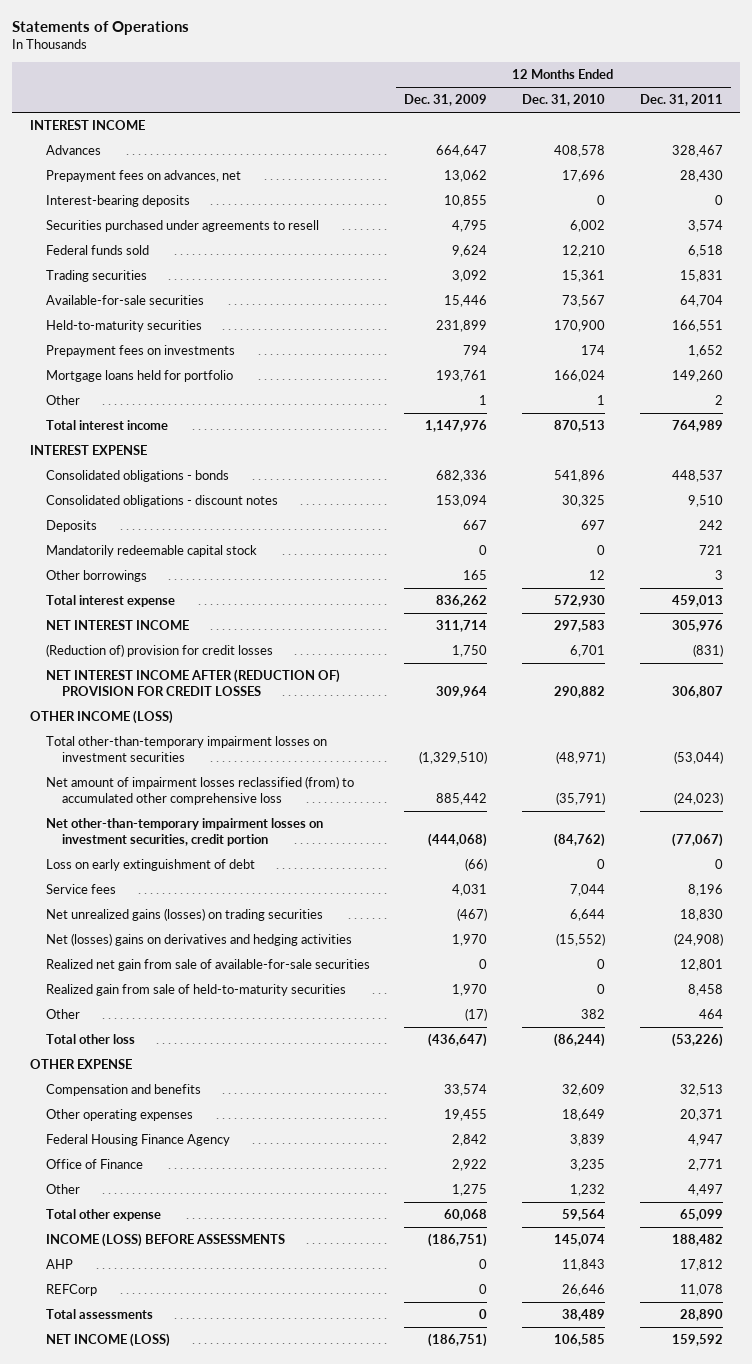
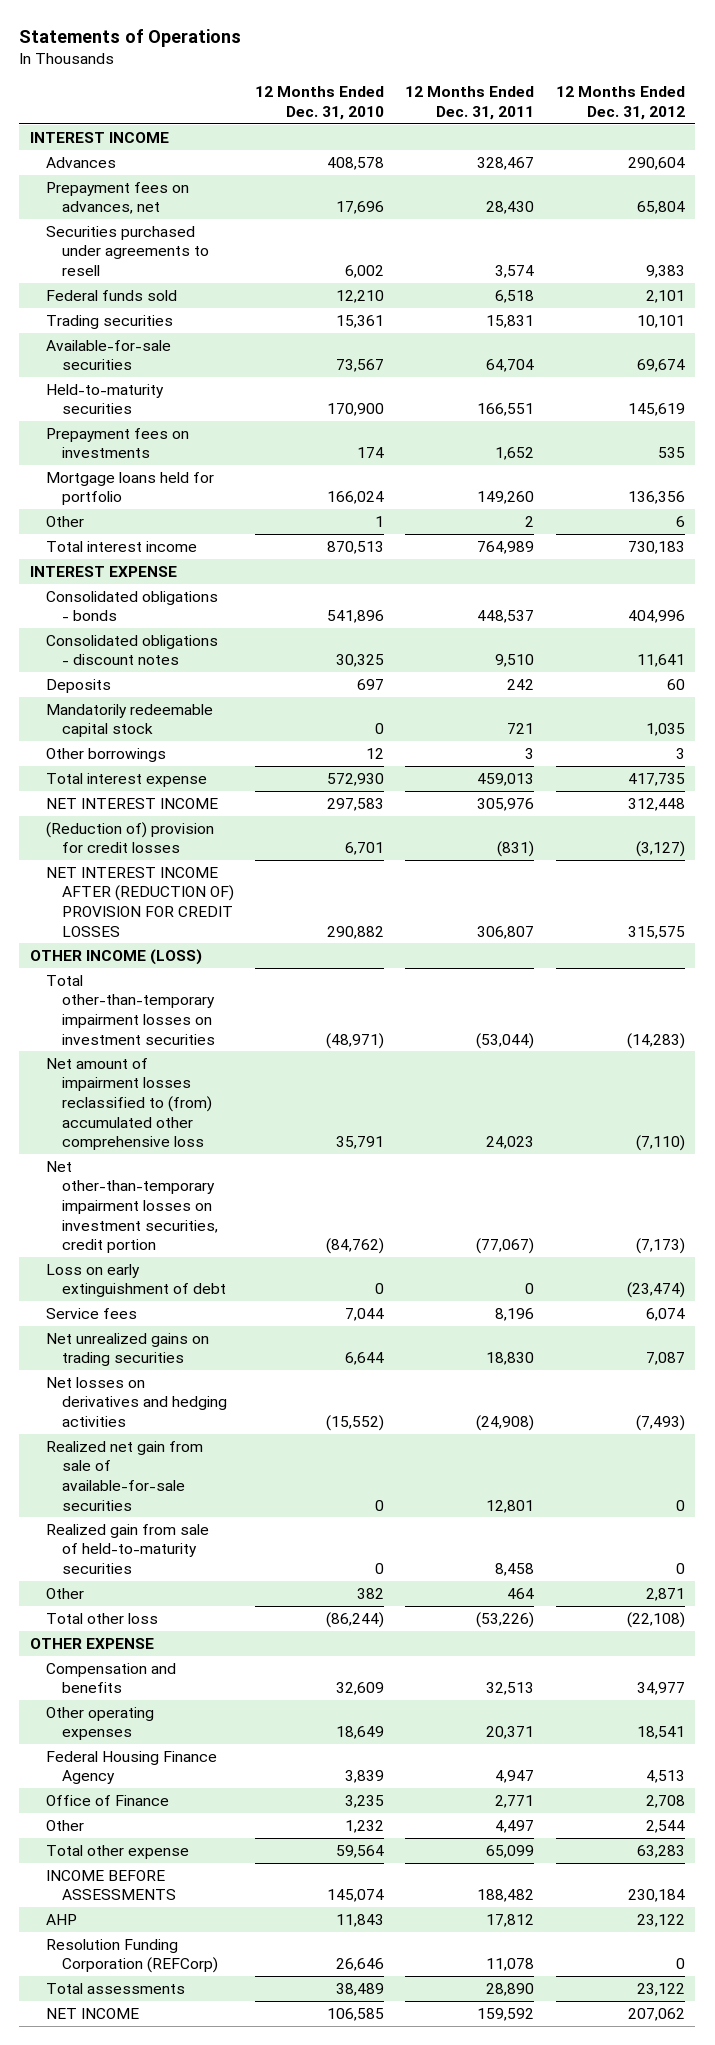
- | 12 Months Ended Dec. 31, 2009 | 12 Months Ended Dec. 31, 2010 | 12 Months Ended Dec. 31, 2011
+ | 12 Months Ended Dec. 31, 2010 | 12 Months Ended Dec. 31, 2011 | 12 Months Ended Dec. 31, 2012
- Interest-bearing deposits | 10,855 | 0 | 0
- Net amount of impairment losses reclassified (from) to accumulated other comprehensive loss | 885,442 | (35,791) | (24,023)
+ Net amount of impairment losses reclassified to (from) accumulated other comprehensive loss | 35,791 | 24,023 | (7,110)
- Net unrealized gains (losses) on trading securities | (467) | 6,644 | 18,830
- Net (losses) gains on derivatives and hedging activities | 1,970 | (15,552) | (24,908)
+ Net unrealized gains on trading securities | 6,644 | 18,830 | 7,087
+ Net losses on derivatives and hedging activities | (15,552) | (24,908) | (7,493)
- INCOME (LOSS) BEFORE ASSESSMENTS | (186,751) | 145,074 | 188,482
+ INCOME BEFORE ASSESSMENTS | 145,074 | 188,482 | 230,184
- REFCorp | 0 | 26,646 | 11,078
+ Resolution Funding Corporation (REFCorp) | 26,646 | 11,078 | 0
- NET INCOME (LOSS) | (186,751) | 106,585 | 159,592
+ NET INCOME | 106,585 | 159,592 | 207,062

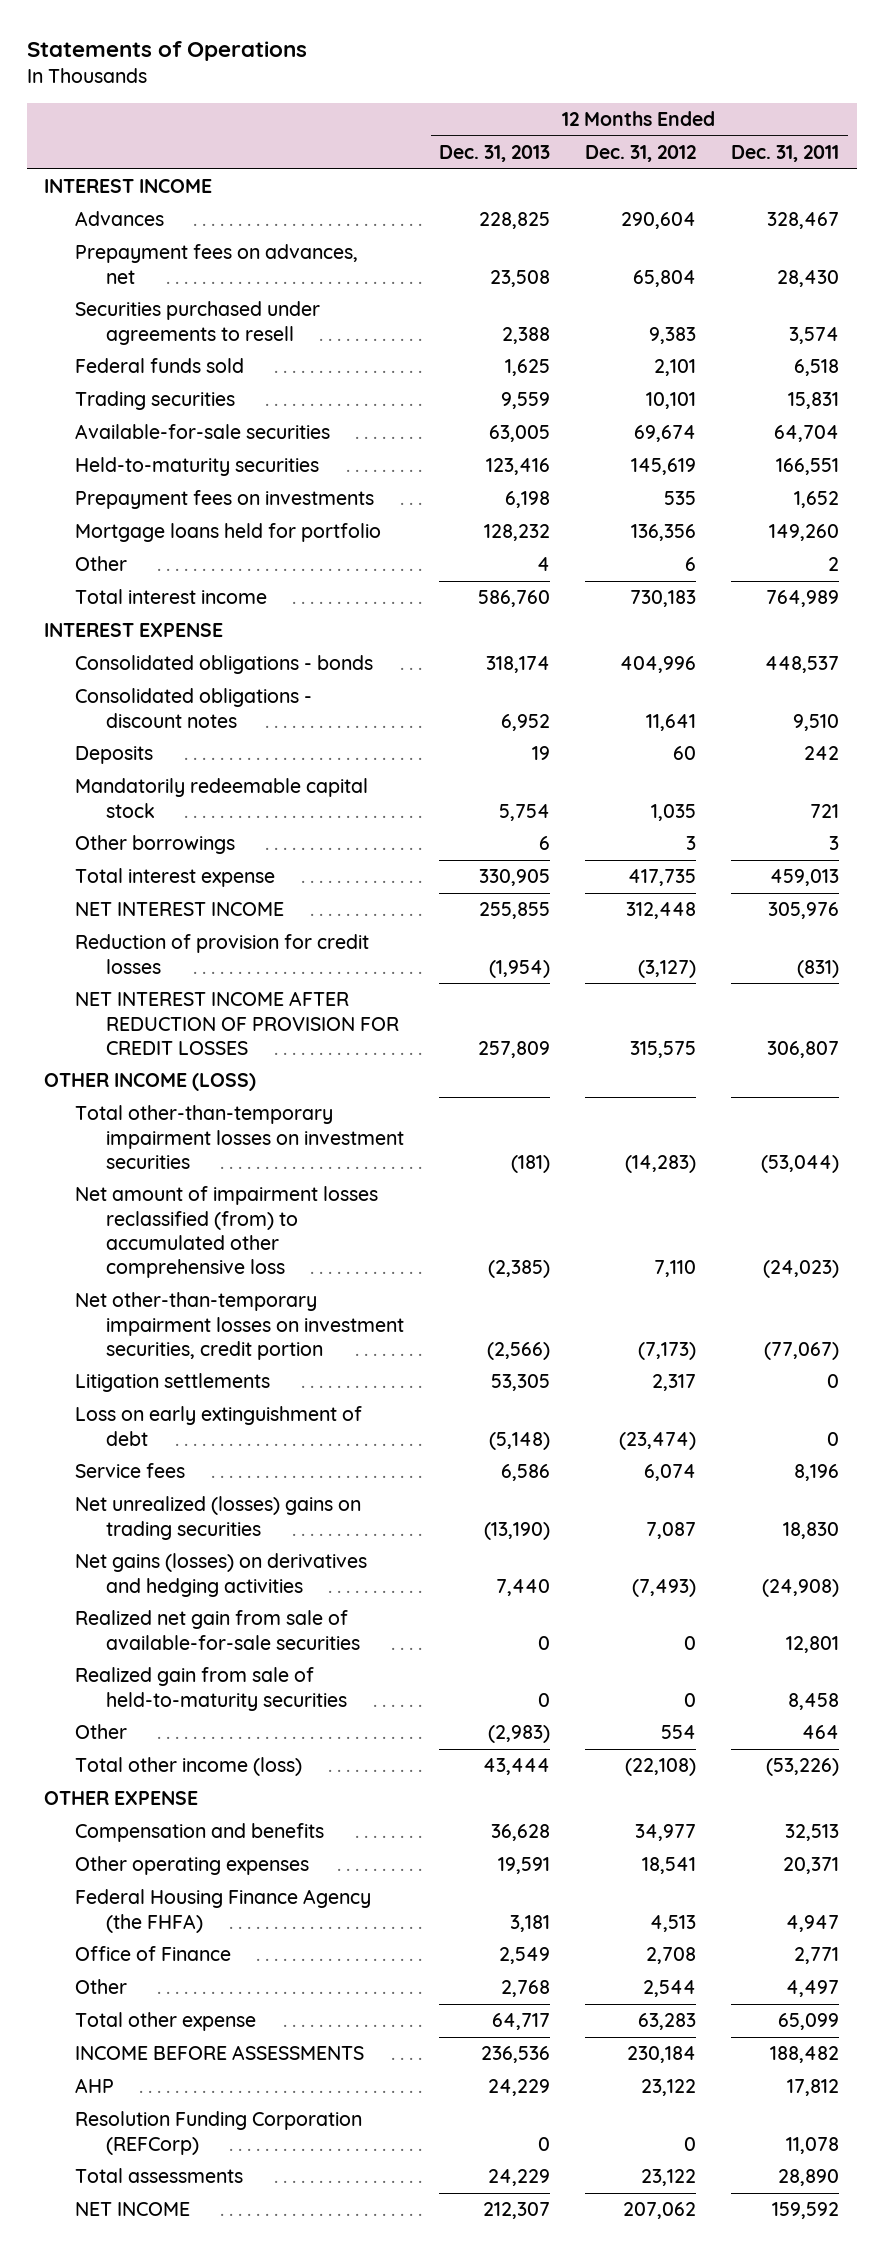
- | 12 Months Ended Dec. 31, 2010 | 12 Months Ended Dec. 31, 2011 | 12 Months Ended Dec. 31, 2012
+ | 12 Months Ended Dec. 31, 2013 | 12 Months Ended Dec. 31, 2012 | 12 Months Ended Dec. 31, 2011
- (Reduction of) provision for credit losses | 6,701 | (831) | (3,127)
- NET INTEREST INCOME AFTER (REDUCTION OF) PROVISION FOR CREDIT LOSSES | 290,882 | 306,807 | 315,575
+ Reduction of provision for credit losses | (1,954) | (3,127) | (831)
+ NET INTEREST INCOME AFTER REDUCTION OF PROVISION FOR CREDIT LOSSES | 257,809 | 315,575 | 306,807
- Net amount of impairment losses reclassified to (from) accumulated other comprehensive loss | 35,791 | 24,023 | (7,110)
+ Net amount of impairment losses reclassified (from) to accumulated other comprehensive loss | (2,385) | 7,110 | (24,023)
+ Litigation settlements | 53,305 | 2,317 | 0
- Net unrealized gains on trading securities | 6,644 | 18,830 | 7,087
- Net losses on derivatives and hedging activities | (15,552) | (24,908) | (7,493)
+ Net unrealized (losses) gains on trading securities | (13,190) | 7,087 | 18,830
+ Net gains (losses) on derivatives and hedging activities | 7,440 | (7,493) | (24,908)
- Other | 382 | 464 | 2,871
- Total other loss | (86,244) | (53,226) | (22,108)
+ Other | (2,983) | 554 | 464
+ Total other income (loss) | 43,444 | (22,108) | (53,226)
- Federal Housing Finance Agency | 3,839 | 4,947 | 4,513
+ Federal Housing Finance Agency (the FHFA) | 3,181 | 4,513 | 4,947

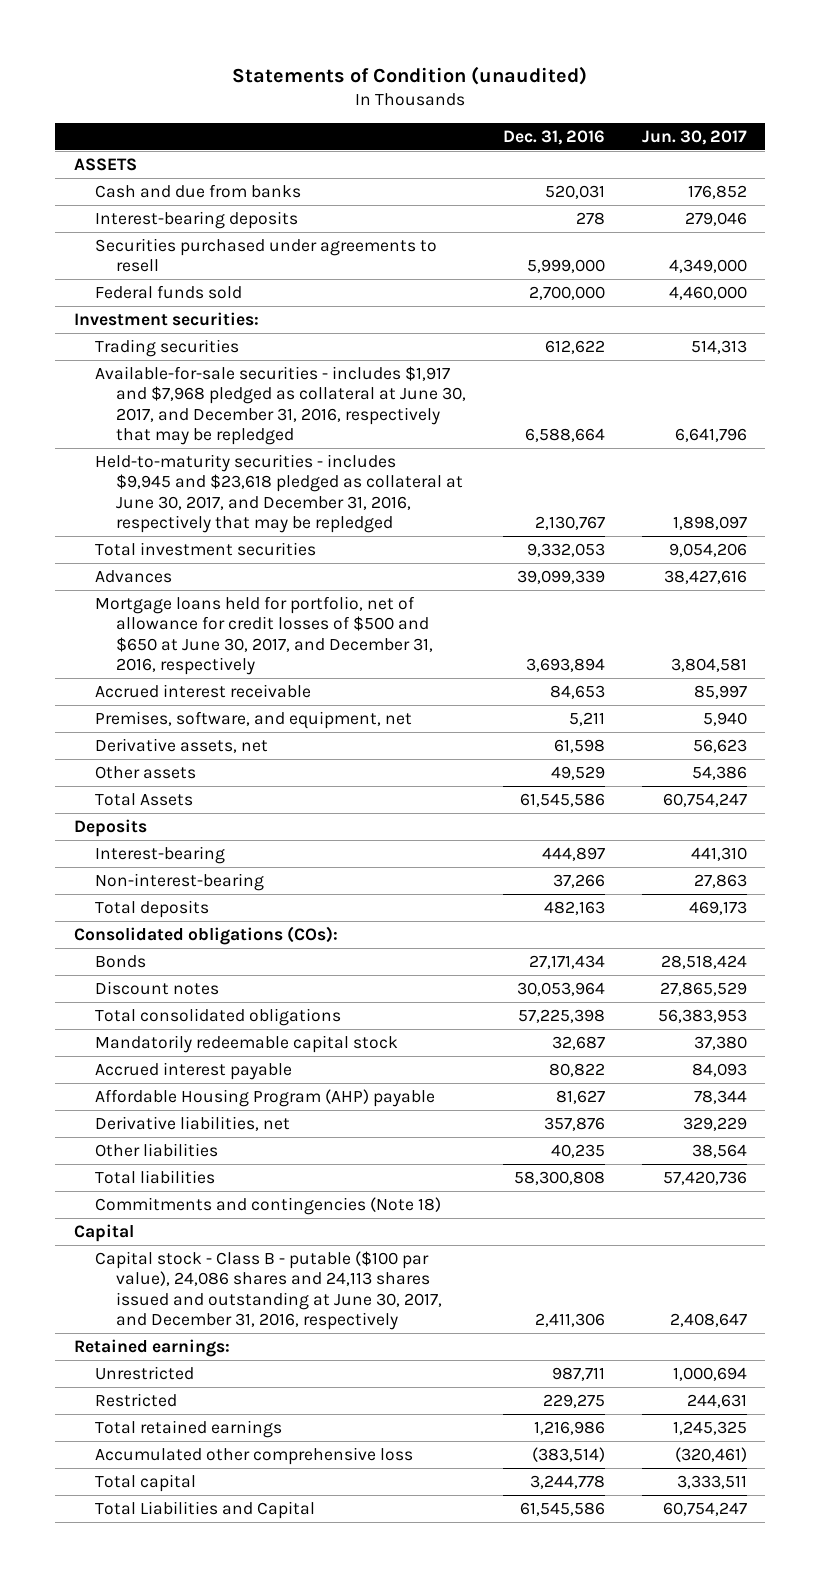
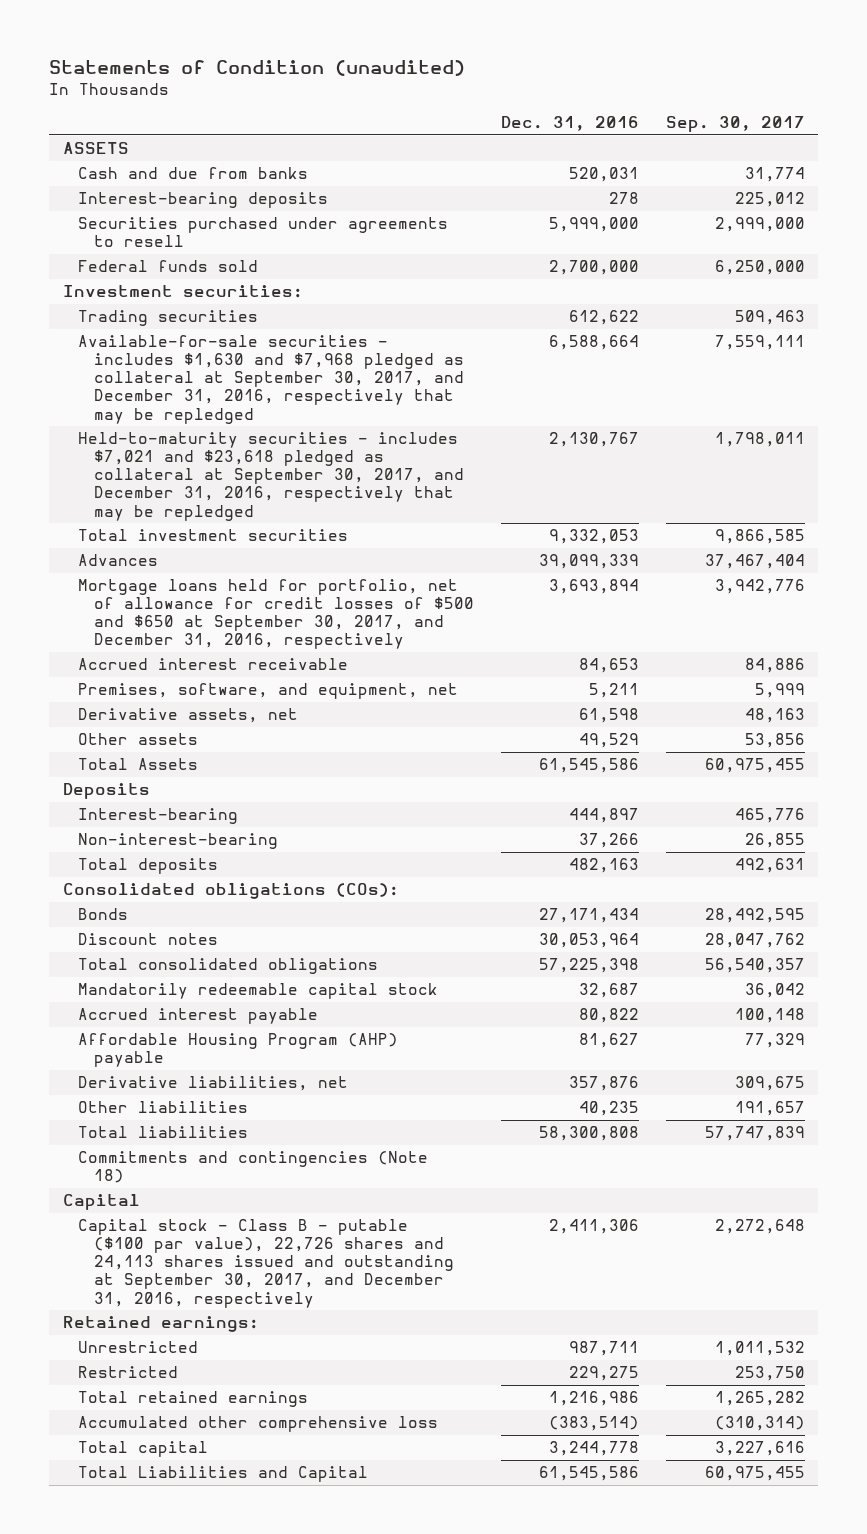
- | Dec. 31, 2016 | Jun. 30, 2017
+ | Dec. 31, 2016 | Sep. 30, 2017
- Available-for-sale securities - includes $1,917 and $7,968 pledged as collateral at June 30, 2017, and December 31, 2016, respectively that may be repledged | 6,588,664 | 6,641,796
- Held-to-maturity securities - includes $9,945 and $23,618 pledged as collateral at June 30, 2017, and December 31, 2016, respectively that may be repledged | 2,130,767 | 1,898,097
+ Available-for-sale securities - includes $1,630 and $7,968 pledged as collateral at September 30, 2017, and December 31, 2016, respectively that may be repledged | 6,588,664 | 7,559,111
+ Held-to-maturity securities - includes $7,021 and $23,618 pledged as collateral at September 30, 2017, and December 31, 2016, respectively that may be repledged | 2,130,767 | 1,798,011
- Mortgage loans held for portfolio, net of allowance for credit losses of $500 and $650 at June 30, 2017, and December 31, 2016, respectively | 3,693,894 | 3,804,581
+ Mortgage loans held for portfolio, net of allowance for credit losses of $500 and $650 at September 30, 2017, and December 31, 2016, respectively | 3,693,894 | 3,942,776
- Capital stock - Class B - putable ($100 par value), 24,086 shares and 24,113 shares issued and outstanding at June 30, 2017, and December 31, 2016, respectively | 2,411,306 | 2,408,647
+ Capital stock - Class B - putable ($100 par value), 22,726 shares and 24,113 shares issued and outstanding at September 30, 2017, and December 31, 2016, respectively | 2,411,306 | 2,272,648

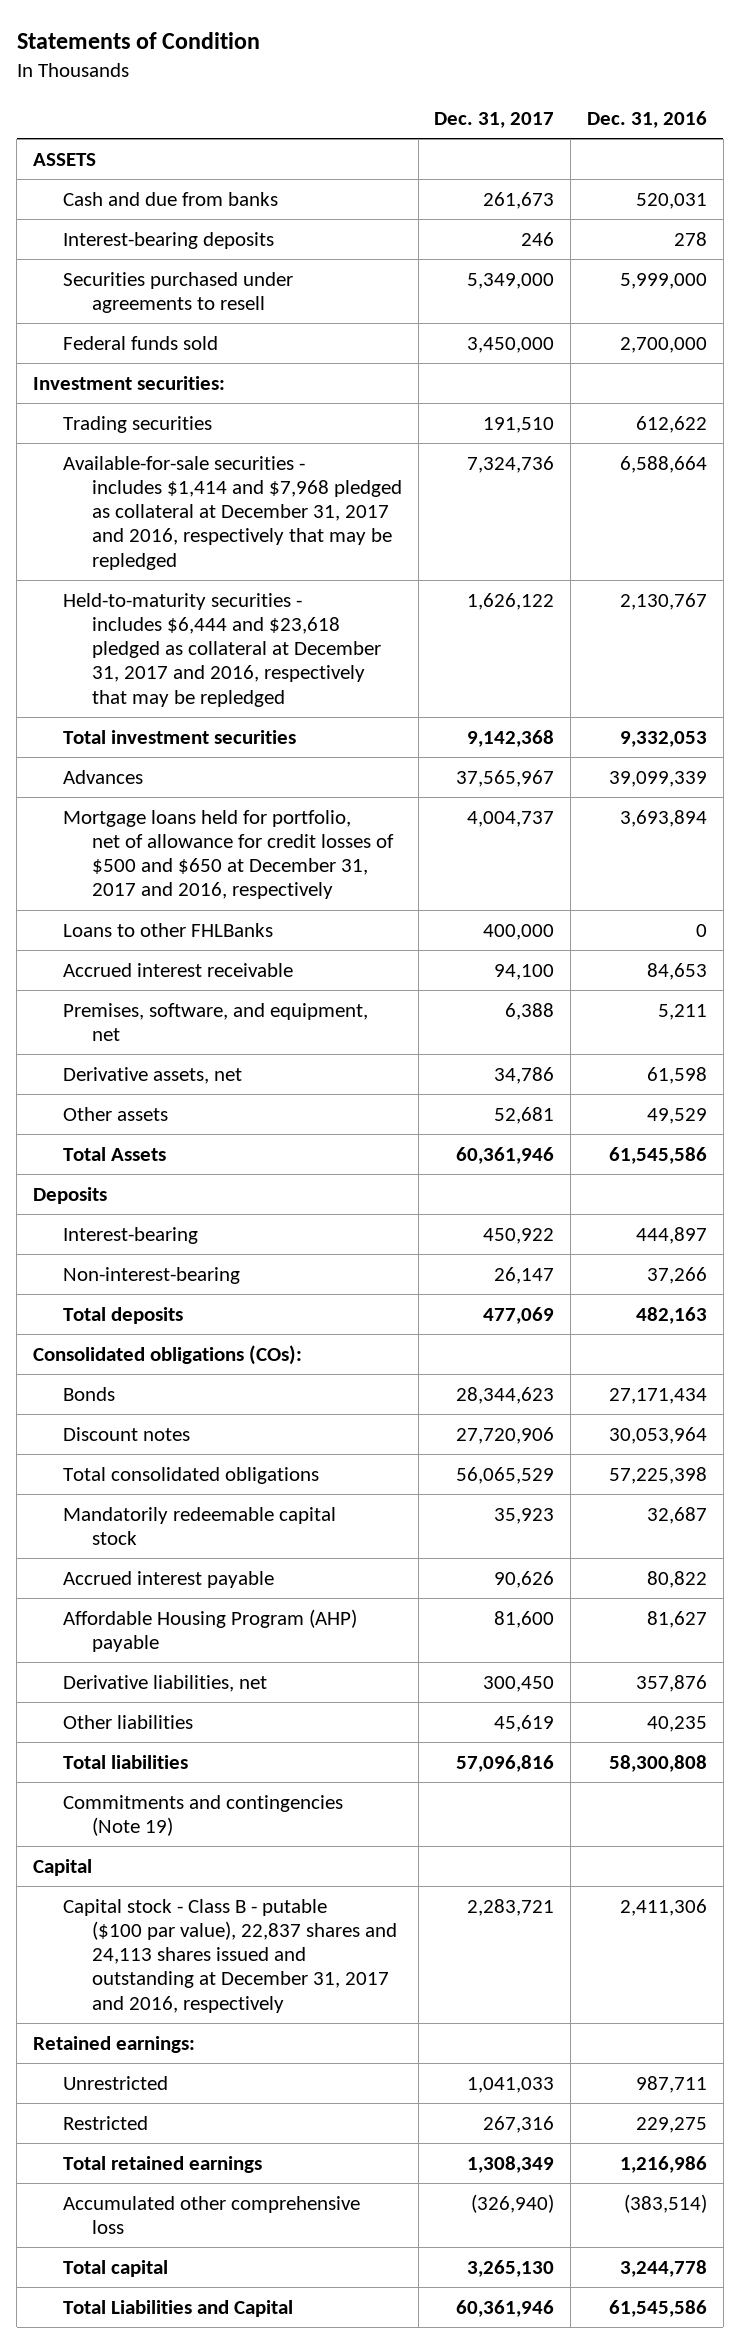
- Statements of Condition (unaudited)
+ Statements of Condition
- | Dec. 31, 2016 | Sep. 30, 2017
+ | Dec. 31, 2017 | Dec. 31, 2016
- Available-for-sale securities - includes $1,630 and $7,968 pledged as collateral at September 30, 2017, and December 31, 2016, respectively that may be repledged | 6,588,664 | 7,559,111
- Held-to-maturity securities - includes $7,021 and $23,618 pledged as collateral at September 30, 2017, and December 31, 2016, respectively that may be repledged | 2,130,767 | 1,798,011
+ Available-for-sale securities - includes $1,414 and $7,968 pledged as collateral at December 31, 2017 and 2016, respectively that may be repledged | 7,324,736 | 6,588,664
+ Held-to-maturity securities - includes $6,444 and $23,618 pledged as collateral at December 31, 2017 and 2016, respectively that may be repledged | 1,626,122 | 2,130,767
- Mortgage loans held for portfolio, net of allowance for credit losses of $500 and $650 at September 30, 2017, and December 31, 2016, respectively | 3,693,894 | 3,942,776
+ Mortgage loans held for portfolio, net of allowance for credit losses of $500 and $650 at December 31, 2017 and 2016, respectively | 4,004,737 | 3,693,894
+ Loans to other FHLBanks | 400,000 | 0
- Commitments and contingencies (Note 18)
+ Commitments and contingencies (Note 19)
- Capital stock - Class B - putable ($100 par value), 22,726 shares and 24,113 shares issued and outstanding at September 30, 2017, and December 31, 2016, respectively | 2,411,306 | 2,272,648
+ Capital stock - Class B - putable ($100 par value), 22,837 shares and 24,113 shares issued and outstanding at December 31, 2017 and 2016, respectively | 2,283,721 | 2,411,306

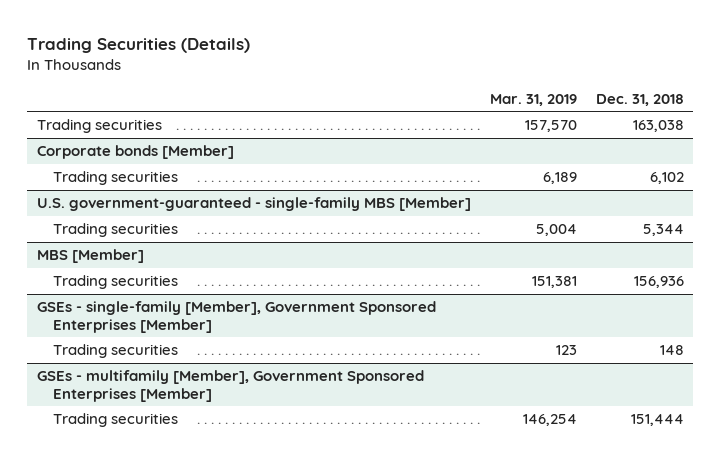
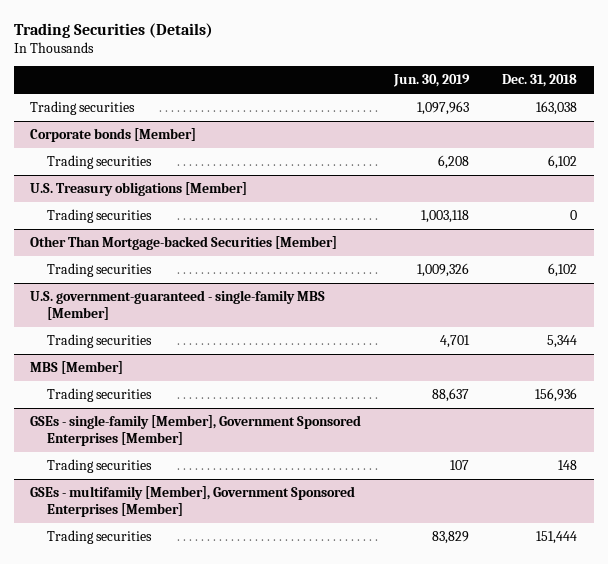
- | Mar. 31, 2019 | Dec. 31, 2018
+ | Jun. 30, 2019 | Dec. 31, 2018
+ U.S. Treasury obligations [Member]
+ Trading securities | 1,003,118 | 0
+ Other Than Mortgage-backed Securities [Member]
+ Trading securities | 1,009,326 | 6,102

